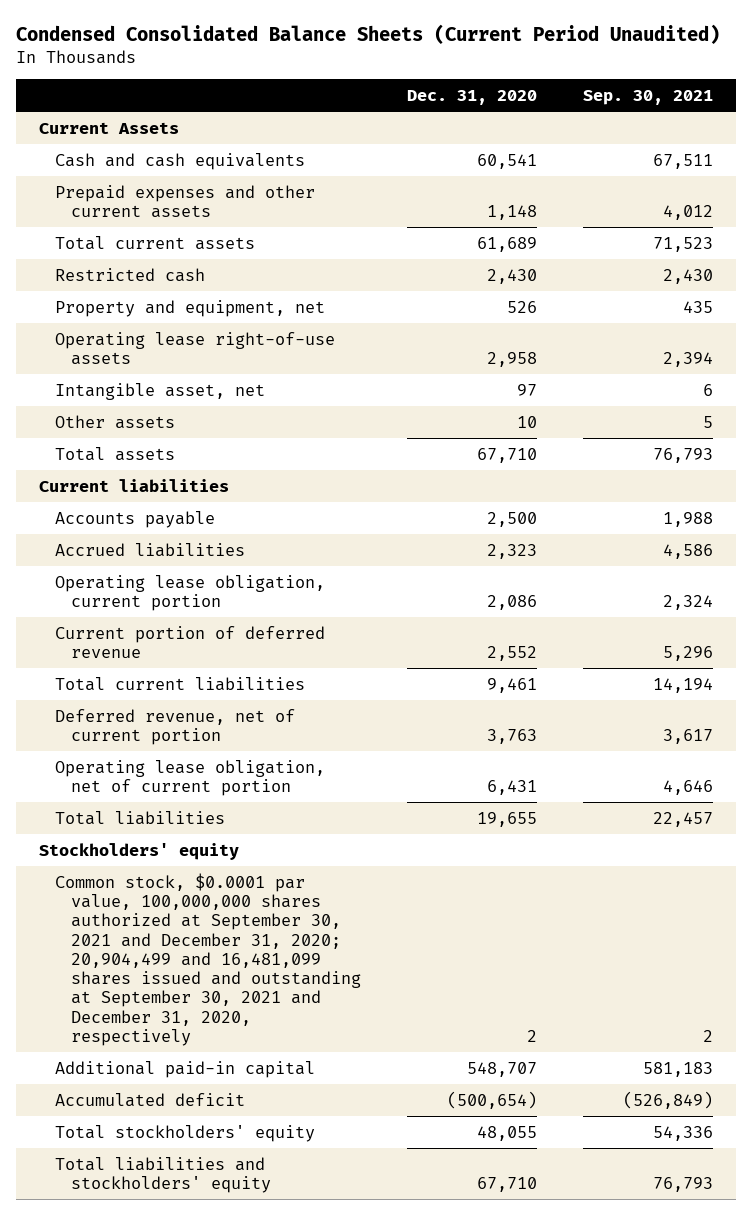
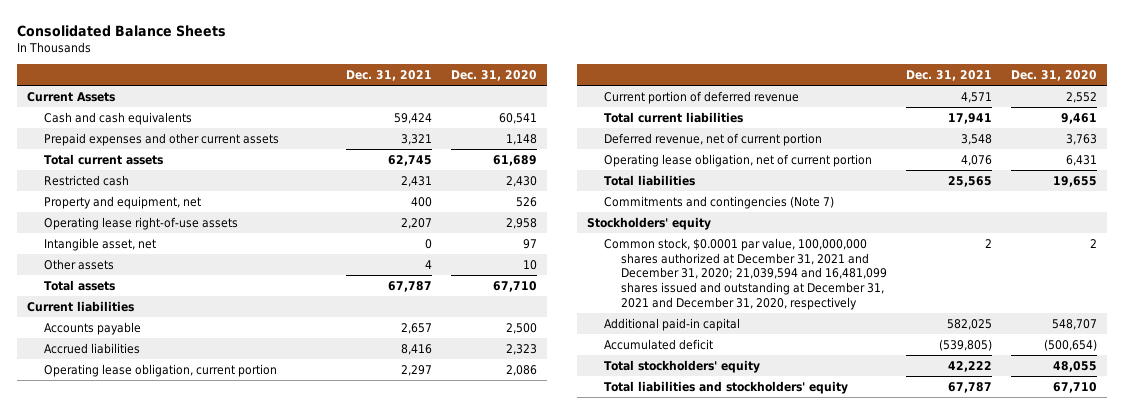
- Condensed Consolidated Balance Sheets (Current Period Unaudited)
+ Consolidated Balance Sheets
- | Dec. 31, 2020 | Sep. 30, 2021
+ | Dec. 31, 2021 | Dec. 31, 2020
+ Commitments and contingencies (Note 7)
- Common stock, $0.0001 par value, 100,000,000 shares authorized at September 30, 2021 and December 31, 2020; 20,904,499 and 16,481,099 shares issued and outstanding at September 30, 2021 and December 31, 2020, respectively | 2 | 2
+ Common stock, $0.0001 par value, 100,000,000 shares authorized at December 31, 2021 and December 31, 2020; 21,039,594 and 16,481,099 shares issued and outstanding at December 31, 2021 and December 31, 2020, respectively | 2 | 2

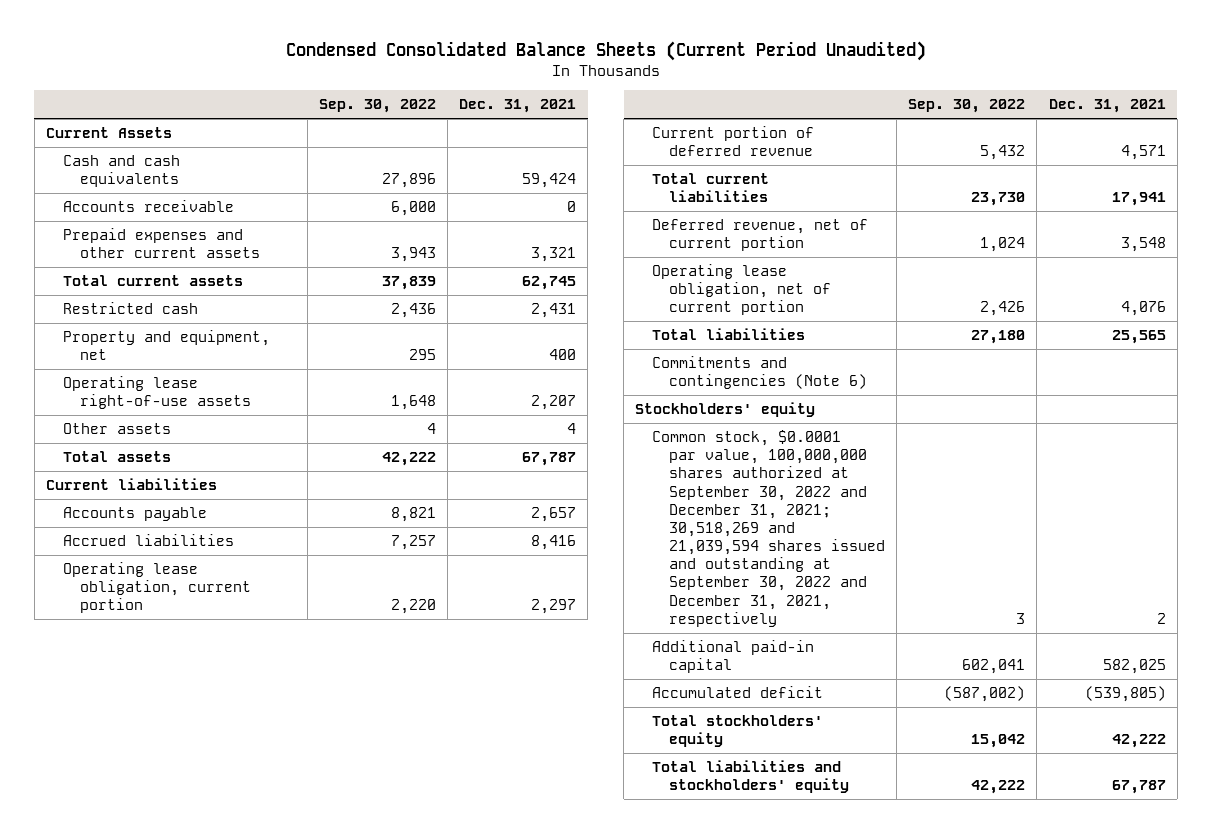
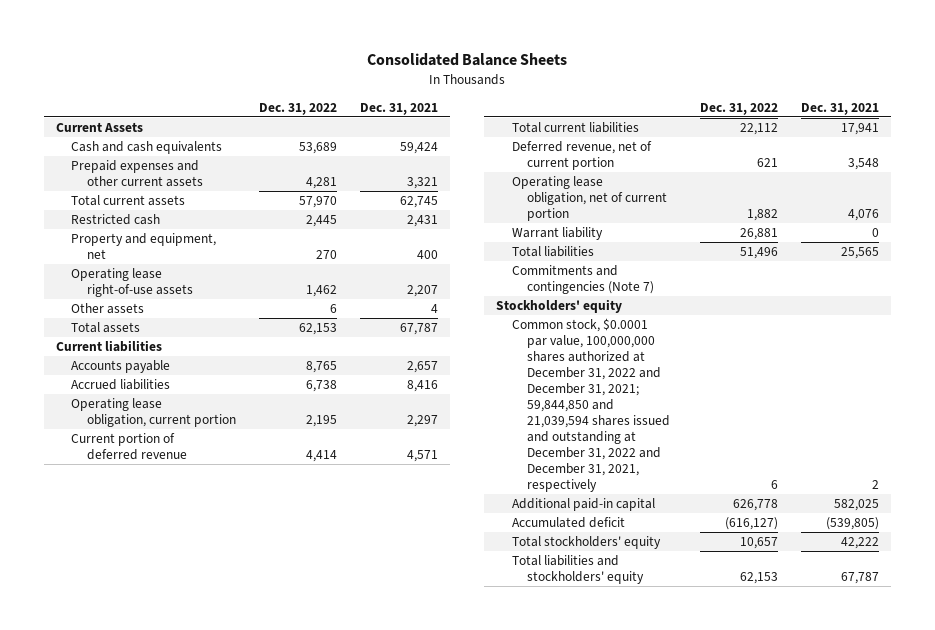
- Condensed Consolidated Balance Sheets (Current Period Unaudited)
+ Consolidated Balance Sheets
- | Sep. 30, 2022 | Dec. 31, 2021
+ | Dec. 31, 2022 | Dec. 31, 2021
- Accounts receivable | 6,000 | 0
+ Warrant liability | 26,881 | 0
- Commitments and contingencies (Note 6)
+ Commitments and contingencies (Note 7)
- Common stock, $0.0001 par value, 100,000,000 shares authorized at September 30, 2022 and December 31, 2021; 30,518,269 and 21,039,594 shares issued and outstanding at September 30, 2022 and December 31, 2021, respectively | 3 | 2
+ Common stock, $0.0001 par value, 100,000,000 shares authorized at December 31, 2022 and December 31, 2021; 59,844,850 and 21,039,594 shares issued and outstanding at December 31, 2022 and December 31, 2021, respectively | 6 | 2

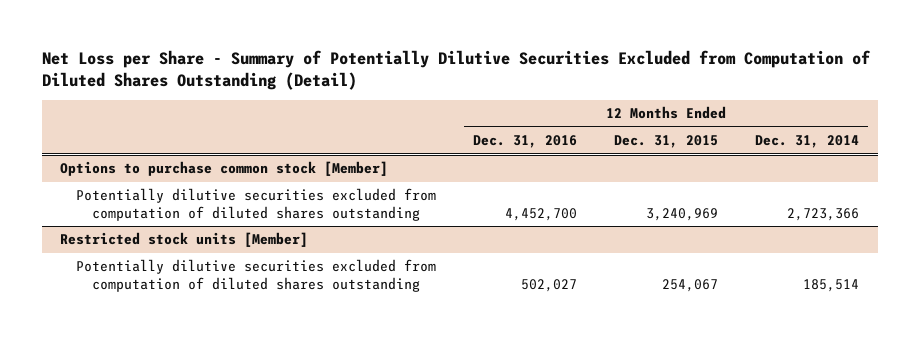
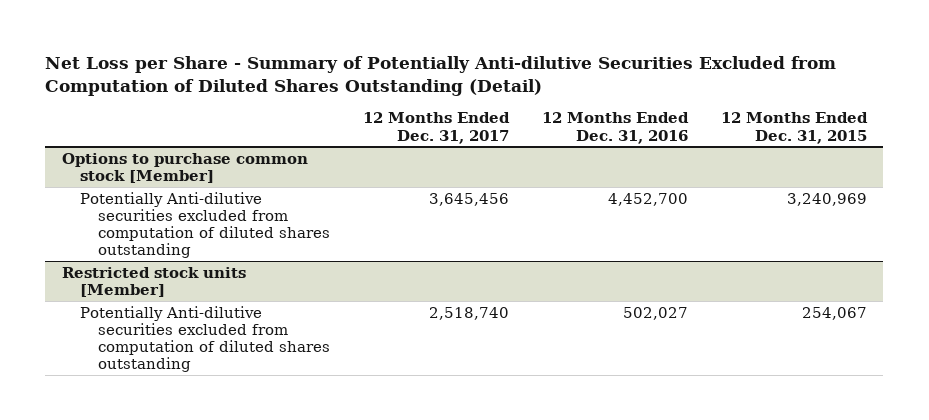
- Net Loss per Share - Summary of Potentially Dilutive Securities Excluded from Computation of Diluted Shares Outstanding (Detail)
+ Net Loss per Share - Summary of Potentially Anti-dilutive Securities Excluded from Computation of Diluted Shares Outstanding (Detail)
- | 12 Months Ended Dec. 31, 2016 | 12 Months Ended Dec. 31, 2015 | 12 Months Ended Dec. 31, 2014
+ | 12 Months Ended Dec. 31, 2017 | 12 Months Ended Dec. 31, 2016 | 12 Months Ended Dec. 31, 2015
@ Options to purchase common stock [Member]
- Potentially dilutive securities excluded from computation of diluted shares outstanding | 4,452,700 | 3,240,969 | 2,723,366
+ Potentially Anti-dilutive securities excluded from computation of diluted shares outstanding | 3,645,456 | 4,452,700 | 3,240,969
@ Restricted stock units [Member]
- Potentially dilutive securities excluded from computation of diluted shares outstanding | 502,027 | 254,067 | 185,514
+ Potentially Anti-dilutive securities excluded from computation of diluted shares outstanding | 2,518,740 | 502,027 | 254,067

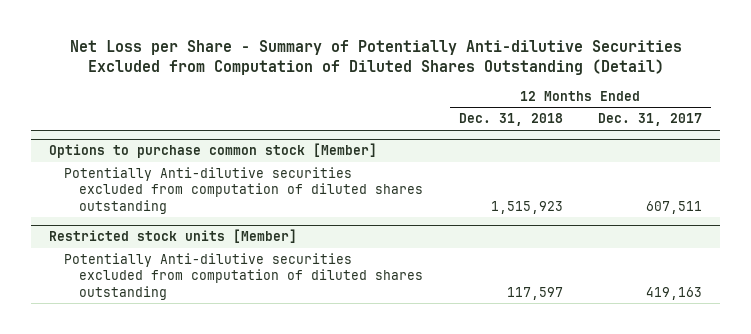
- | 12 Months Ended Dec. 31, 2017 | 12 Months Ended Dec. 31, 2016 | 12 Months Ended Dec. 31, 2015
+ | 12 Months Ended Dec. 31, 2018 | 12 Months Ended Dec. 31, 2017
@ Options to purchase common stock [Member]
- Potentially Anti-dilutive securities excluded from computation of diluted shares outstanding | 3,645,456 | 4,452,700 | 3,240,969
+ Potentially Anti-dilutive securities excluded from computation of diluted shares outstanding | 1,515,923 | 607,511
@ Restricted stock units [Member]
- Potentially Anti-dilutive securities excluded from computation of diluted shares outstanding | 2,518,740 | 502,027 | 254,067
+ Potentially Anti-dilutive securities excluded from computation of diluted shares outstanding | 117,597 | 419,163

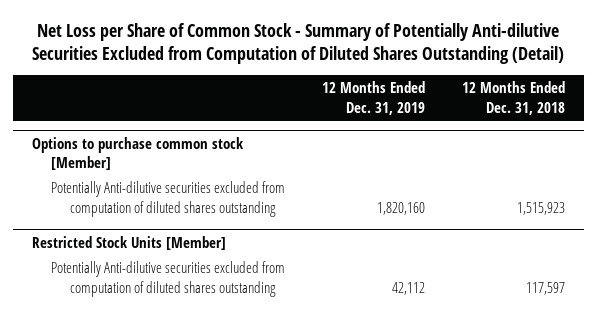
- Net Loss per Share - Summary of Potentially Anti-dilutive Securities Excluded from Computation of Diluted Shares Outstanding (Detail)
+ Net Loss per Share of Common Stock - Summary of Potentially Anti-dilutive Securities Excluded from Computation of Diluted Shares Outstanding (Detail)
- | 12 Months Ended Dec. 31, 2018 | 12 Months Ended Dec. 31, 2017
+ | 12 Months Ended Dec. 31, 2019 | 12 Months Ended Dec. 31, 2018
- Restricted stock units [Member]
+ Restricted Stock Units [Member]

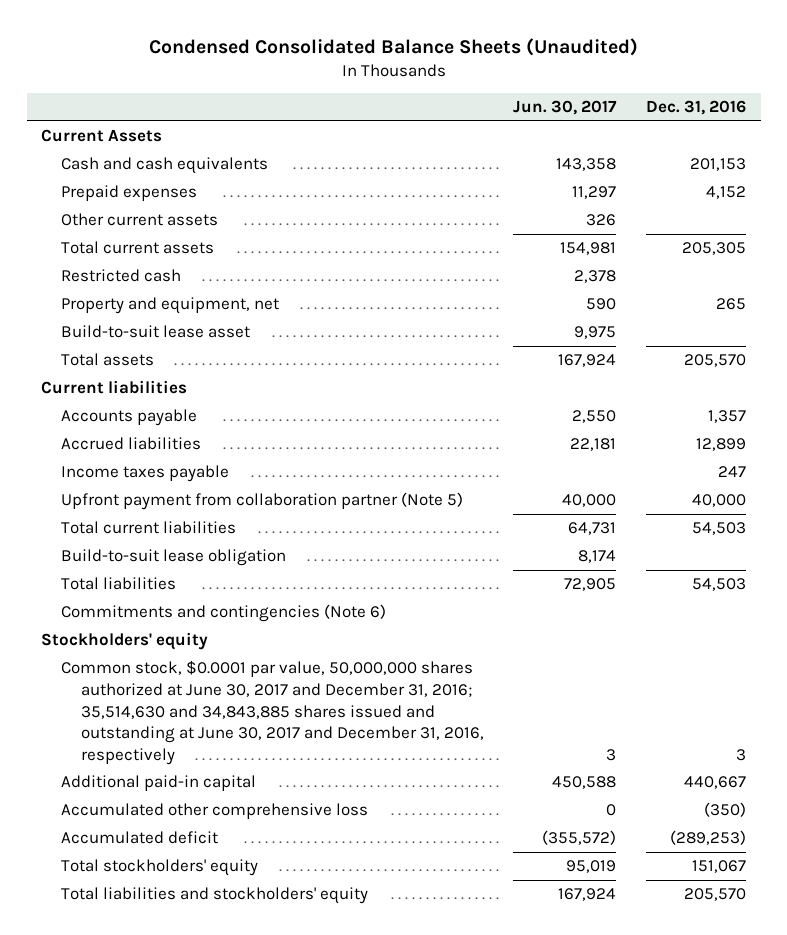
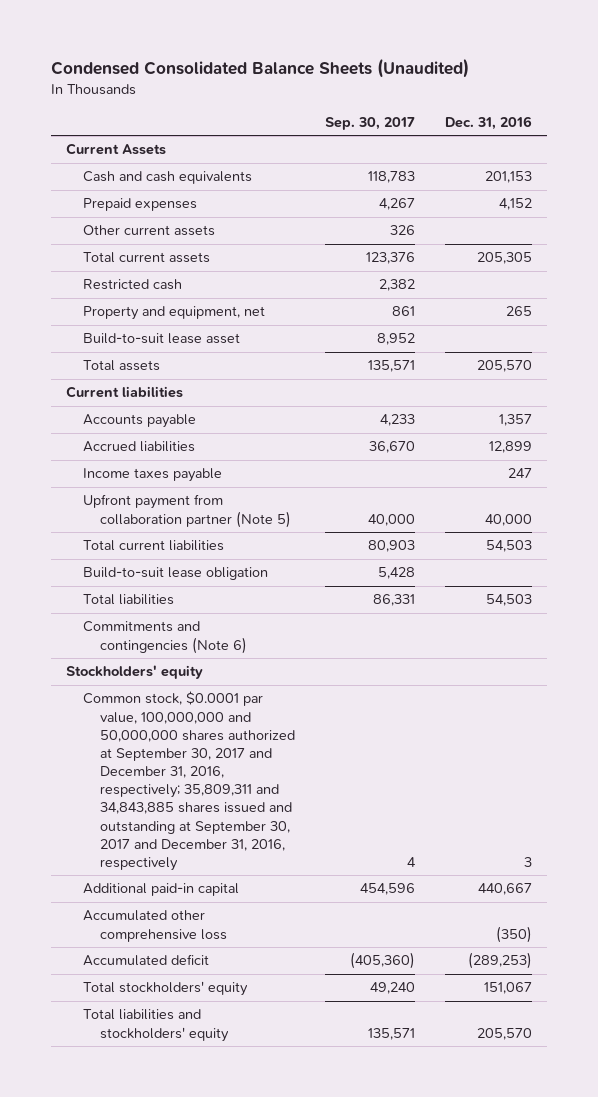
- | Jun. 30, 2017 | Dec. 31, 2016
+ | Sep. 30, 2017 | Dec. 31, 2016
- Common stock, $0.0001 par value, 50,000,000 shares authorized at June 30, 2017 and December 31, 2016; 35,514,630 and 34,843,885 shares issued and outstanding at June 30, 2017 and December 31, 2016, respectively | 3 | 3
+ Common stock, $0.0001 par value, 100,000,000 and 50,000,000 shares authorized at September 30, 2017 and December 31, 2016, respectively; 35,809,311 and 34,843,885 shares issued and outstanding at September 30, 2017 and December 31, 2016, respectively | 4 | 3

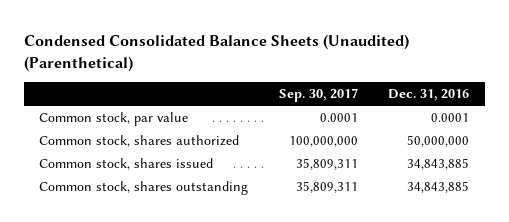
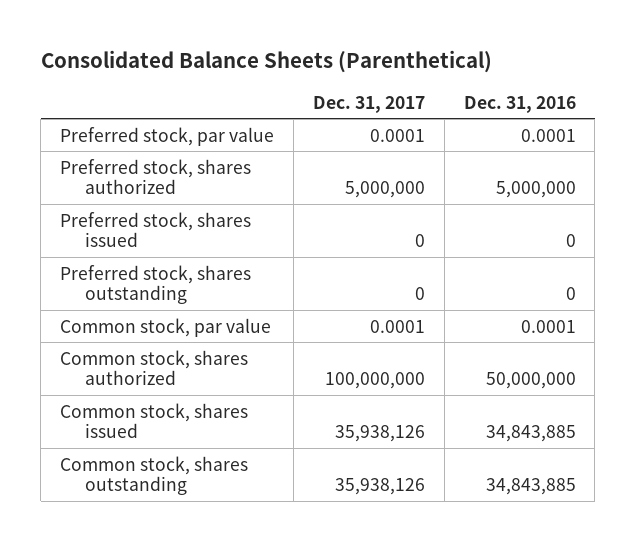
- Condensed Consolidated Balance Sheets (Unaudited) (Parenthetical)
+ Consolidated Balance Sheets (Parenthetical)
- | Sep. 30, 2017 | Dec. 31, 2016
+ | Dec. 31, 2017 | Dec. 31, 2016
+ Preferred stock, par value | 0.0001 | 0.0001
+ Preferred stock, shares authorized | 5,000,000 | 5,000,000
+ Preferred stock, shares issued | 0 | 0
+ Preferred stock, shares outstanding | 0 | 0

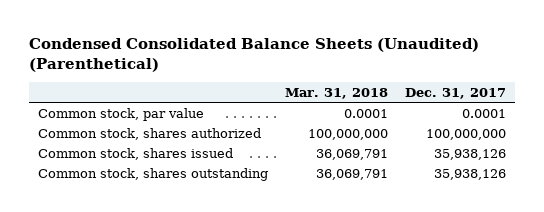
- Consolidated Balance Sheets (Parenthetical)
+ Condensed Consolidated Balance Sheets (Unaudited) (Parenthetical)
- | Dec. 31, 2017 | Dec. 31, 2016
+ | Mar. 31, 2018 | Dec. 31, 2017
- Preferred stock, par value | 0.0001 | 0.0001
- Preferred stock, shares authorized | 5,000,000 | 5,000,000
- Preferred stock, shares issued | 0 | 0
- Preferred stock, shares outstanding | 0 | 0

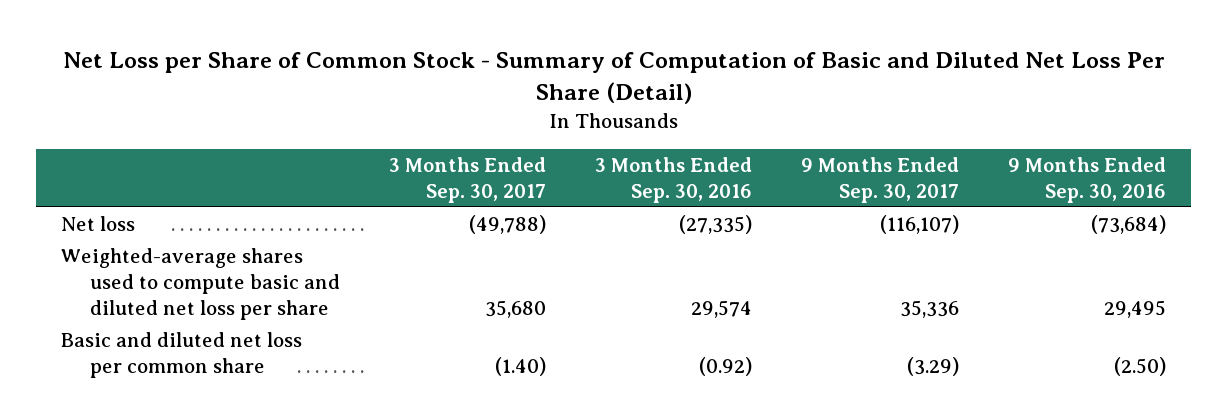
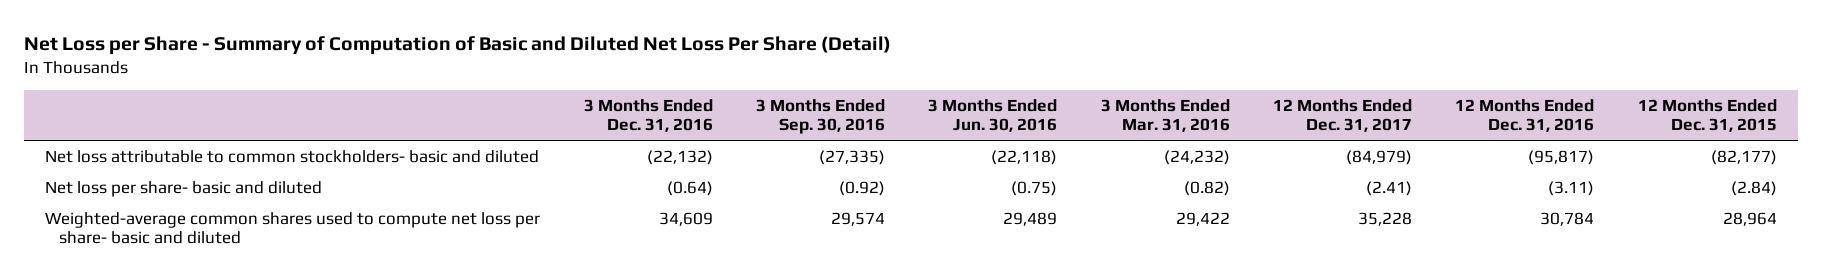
- Net Loss per Share of Common Stock - Summary of Computation of Basic and Diluted Net Loss Per Share (Detail)
+ Net Loss per Share - Summary of Computation of Basic and Diluted Net Loss Per Share (Detail)
- | 3 Months Ended Sep. 30, 2017 | 3 Months Ended Sep. 30, 2016 | 9 Months Ended Sep. 30, 2017 | 9 Months Ended Sep. 30, 2016
+ | 3 Months Ended Dec. 31, 2016 | 3 Months Ended Sep. 30, 2016 | 3 Months Ended Jun. 30, 2016 | 3 Months Ended Mar. 31, 2016 | 12 Months Ended Dec. 31, 2017 | 12 Months Ended Dec. 31, 2016 | 12 Months Ended Dec. 31, 2015
- Net loss | (49,788) | (27,335) | (116,107) | (73,684)
- Weighted-average shares used to compute basic and diluted net loss per share | 35,680 | 29,574 | 35,336 | 29,495
- Basic and diluted net loss per common share | (1.40) | (0.92) | (3.29) | (2.50)
+ Net loss attributable to common stockholders- basic and diluted | (22,132) | (27,335) | (22,118) | (24,232) | (84,979) | (95,817) | (82,177)
+ Net loss per share- basic and diluted | (0.64) | (0.92) | (0.75) | (0.82) | (2.41) | (3.11) | (2.84)
+ Weighted-average common shares used to compute net loss per share- basic and diluted | 34,609 | 29,574 | 29,489 | 29,422 | 35,228 | 30,784 | 28,964

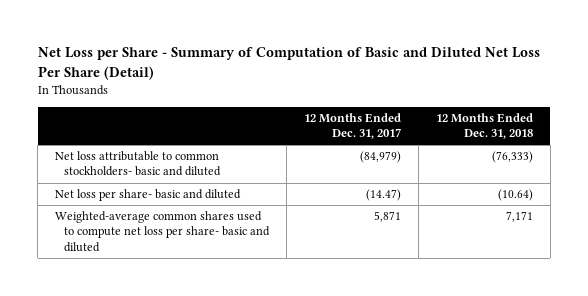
- | 3 Months Ended Dec. 31, 2016 | 3 Months Ended Sep. 30, 2016 | 3 Months Ended Jun. 30, 2016 | 3 Months Ended Mar. 31, 2016 | 12 Months Ended Dec. 31, 2017 | 12 Months Ended Dec. 31, 2016 | 12 Months Ended Dec. 31, 2015
+ | 12 Months Ended Dec. 31, 2017 | 12 Months Ended Dec. 31, 2018
- Net loss per share- basic and diluted | (0.64) | (0.92) | (0.75) | (0.82) | (2.41) | (3.11) | (2.84)
- Weighted-average common shares used to compute net loss per share- basic and diluted | 34,609 | 29,574 | 29,489 | 29,422 | 35,228 | 30,784 | 28,964
+ Net loss per share- basic and diluted | (14.47) | (10.64)
+ Weighted-average common shares used to compute net loss per share- basic and diluted | 5,871 | 7,171

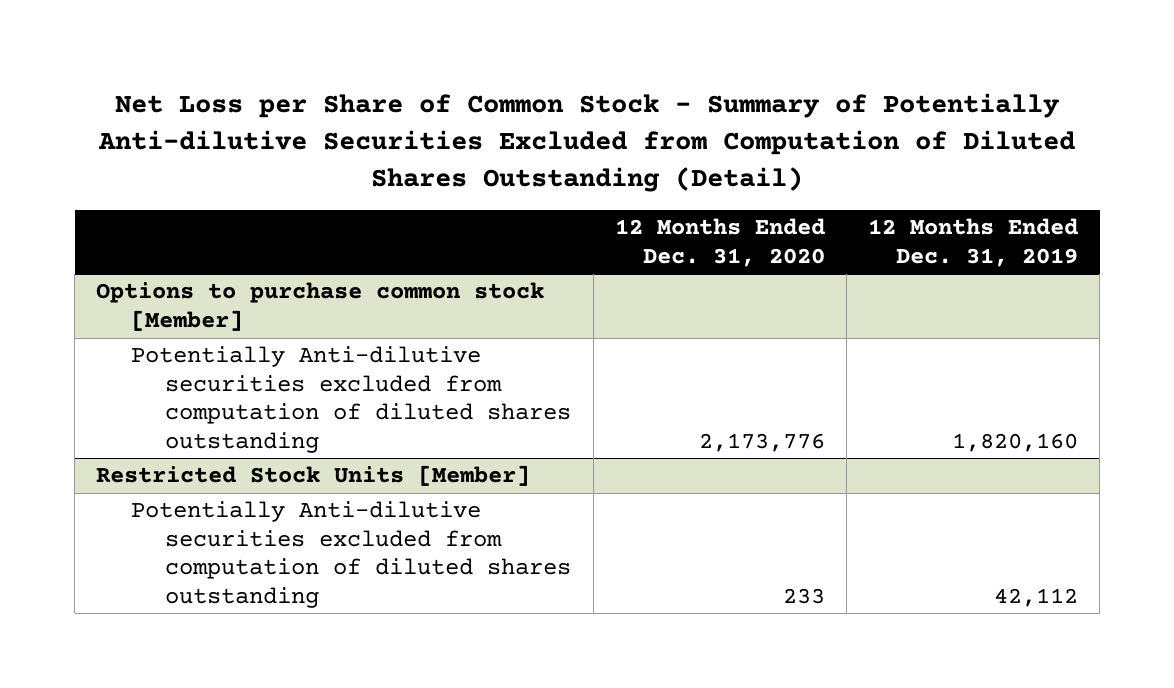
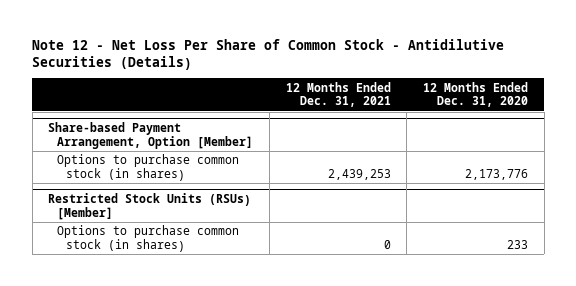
- Net Loss per Share of Common Stock - Summary of Potentially Anti-dilutive Securities Excluded from Computation of Diluted Shares Outstanding (Detail)
+ Note 12 - Net Loss Per Share of Common Stock - Antidilutive Securities (Details)
- | 12 Months Ended Dec. 31, 2020 | 12 Months Ended Dec. 31, 2019
+ | 12 Months Ended Dec. 31, 2021 | 12 Months Ended Dec. 31, 2020
- Options to purchase common stock [Member]
- Potentially Anti-dilutive securities excluded from computation of diluted shares outstanding | 2,173,776 | 1,820,160
- Restricted Stock Units [Member]
- Potentially Anti-dilutive securities excluded from computation of diluted shares outstanding | 233 | 42,112
+ Share-based Payment Arrangement, Option [Member]
+ Options to purchase common stock (in shares) | 2,439,253 | 2,173,776
+ Restricted Stock Units (RSUs) [Member]
+ Options to purchase common stock (in shares) | 0 | 233

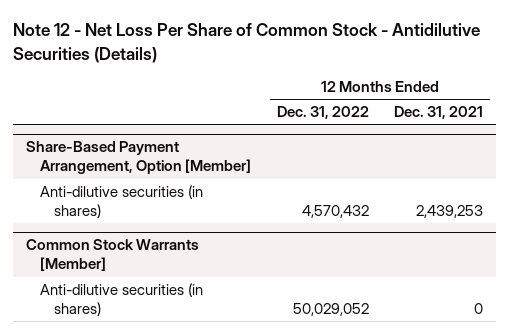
- | 12 Months Ended Dec. 31, 2021 | 12 Months Ended Dec. 31, 2020
+ | 12 Months Ended Dec. 31, 2022 | 12 Months Ended Dec. 31, 2021
- Share-based Payment Arrangement, Option [Member]
- Options to purchase common stock (in shares) | 2,439,253 | 2,173,776
- Restricted Stock Units (RSUs) [Member]
- Options to purchase common stock (in shares) | 0 | 233
+ Share-Based Payment Arrangement, Option [Member]
+ Anti-dilutive securities (in shares) | 4,570,432 | 2,439,253
+ Common Stock Warrants [Member]
+ Anti-dilutive securities (in shares) | 50,029,052 | 0

